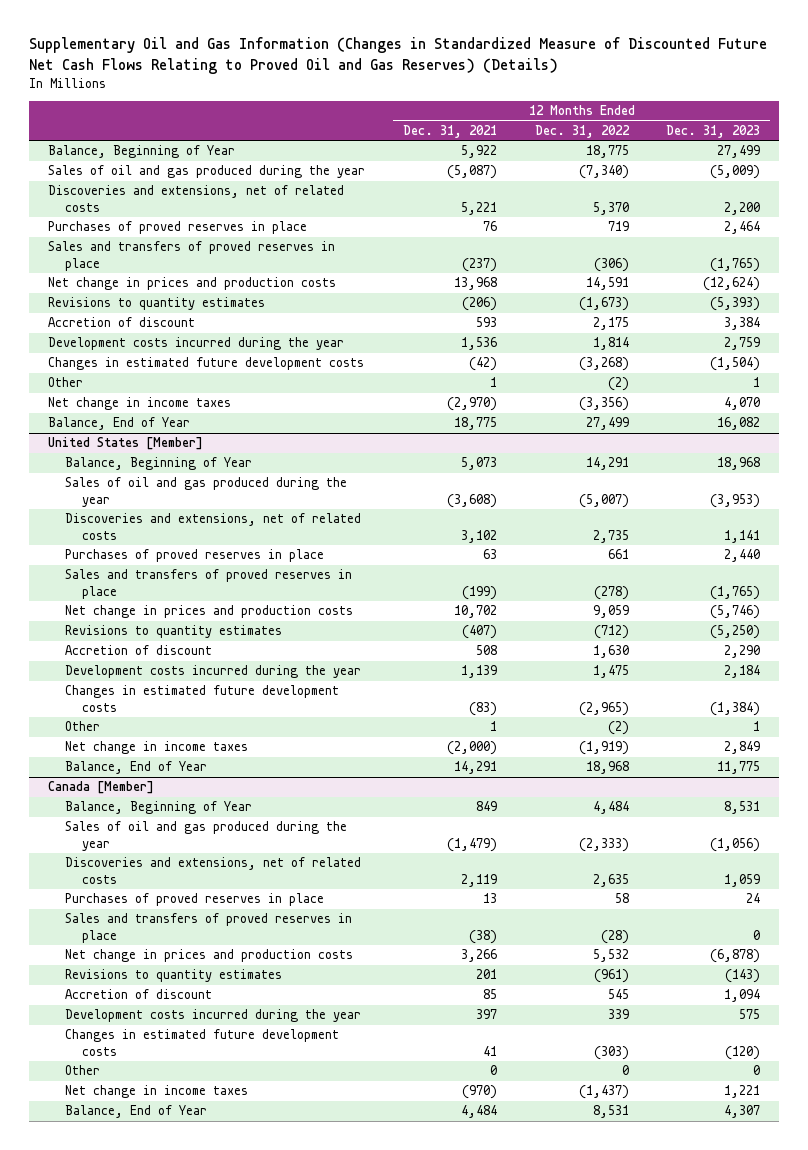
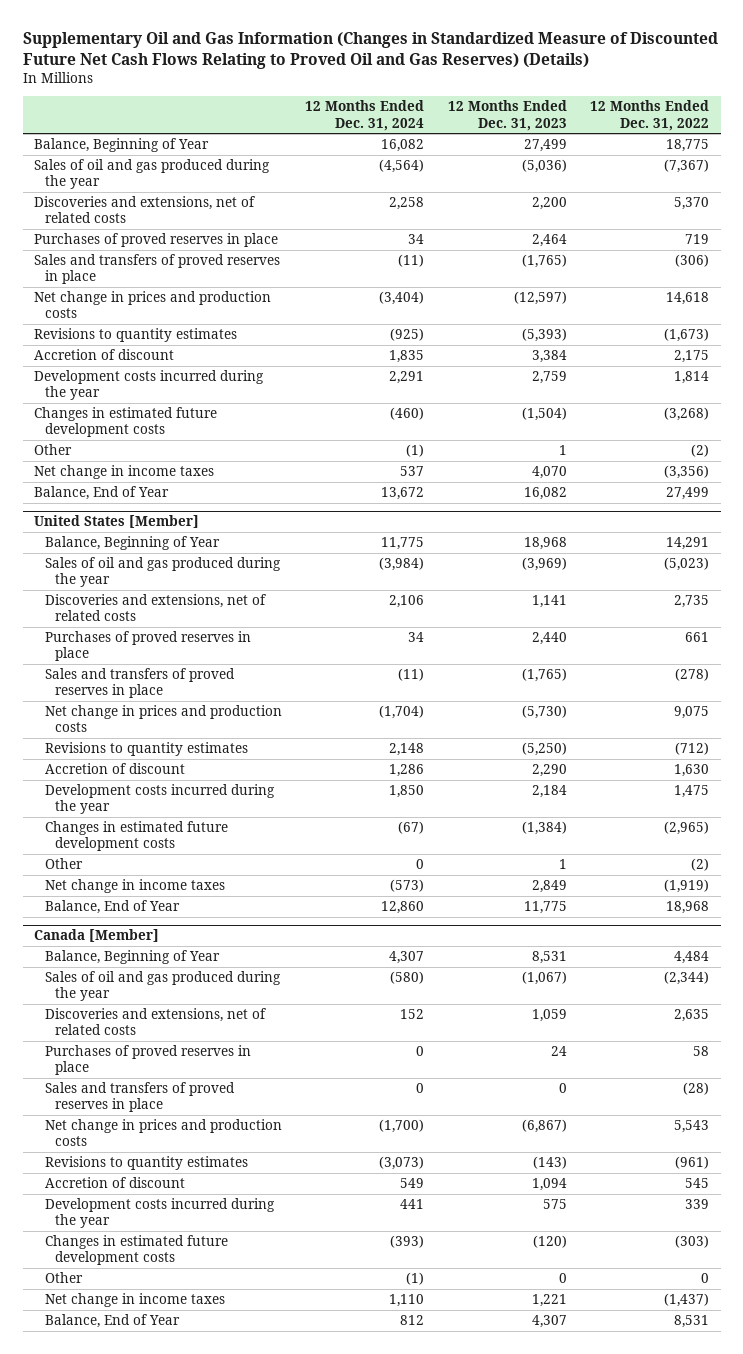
- | 12 Months Ended Dec. 31, 2021 | 12 Months Ended Dec. 31, 2022 | 12 Months Ended Dec. 31, 2023
+ | 12 Months Ended Dec. 31, 2024 | 12 Months Ended Dec. 31, 2023 | 12 Months Ended Dec. 31, 2022
- Sales of oil and gas produced during the year | (5,087) | (7,340) | (5,009)
+ Sales of oil and gas produced during the year | (4,564) | (5,036) | (7,367)
- Net change in prices and production costs | 13,968 | 14,591 | (12,624)
+ Net change in prices and production costs | (3,404) | (12,597) | 14,618
@ United States [Member]
- Sales of oil and gas produced during the year | (3,608) | (5,007) | (3,953)
+ Sales of oil and gas produced during the year | (3,984) | (3,969) | (5,023)
- Net change in prices and production costs | 10,702 | 9,059 | (5,746)
+ Net change in prices and production costs | (1,704) | (5,730) | 9,075
@ Canada [Member]
- Sales of oil and gas produced during the year | (1,479) | (2,333) | (1,056)
+ Sales of oil and gas produced during the year | (580) | (1,067) | (2,344)
- Net change in prices and production costs | 3,266 | 5,532 | (6,878)
+ Net change in prices and production costs | (1,700) | (6,867) | 5,543

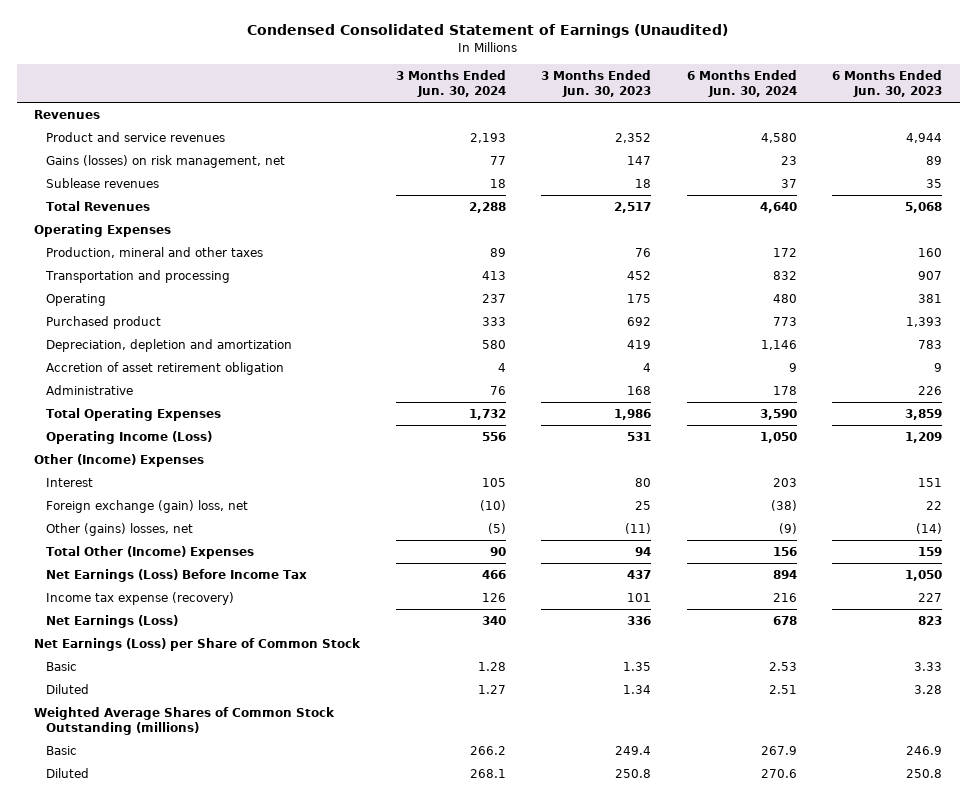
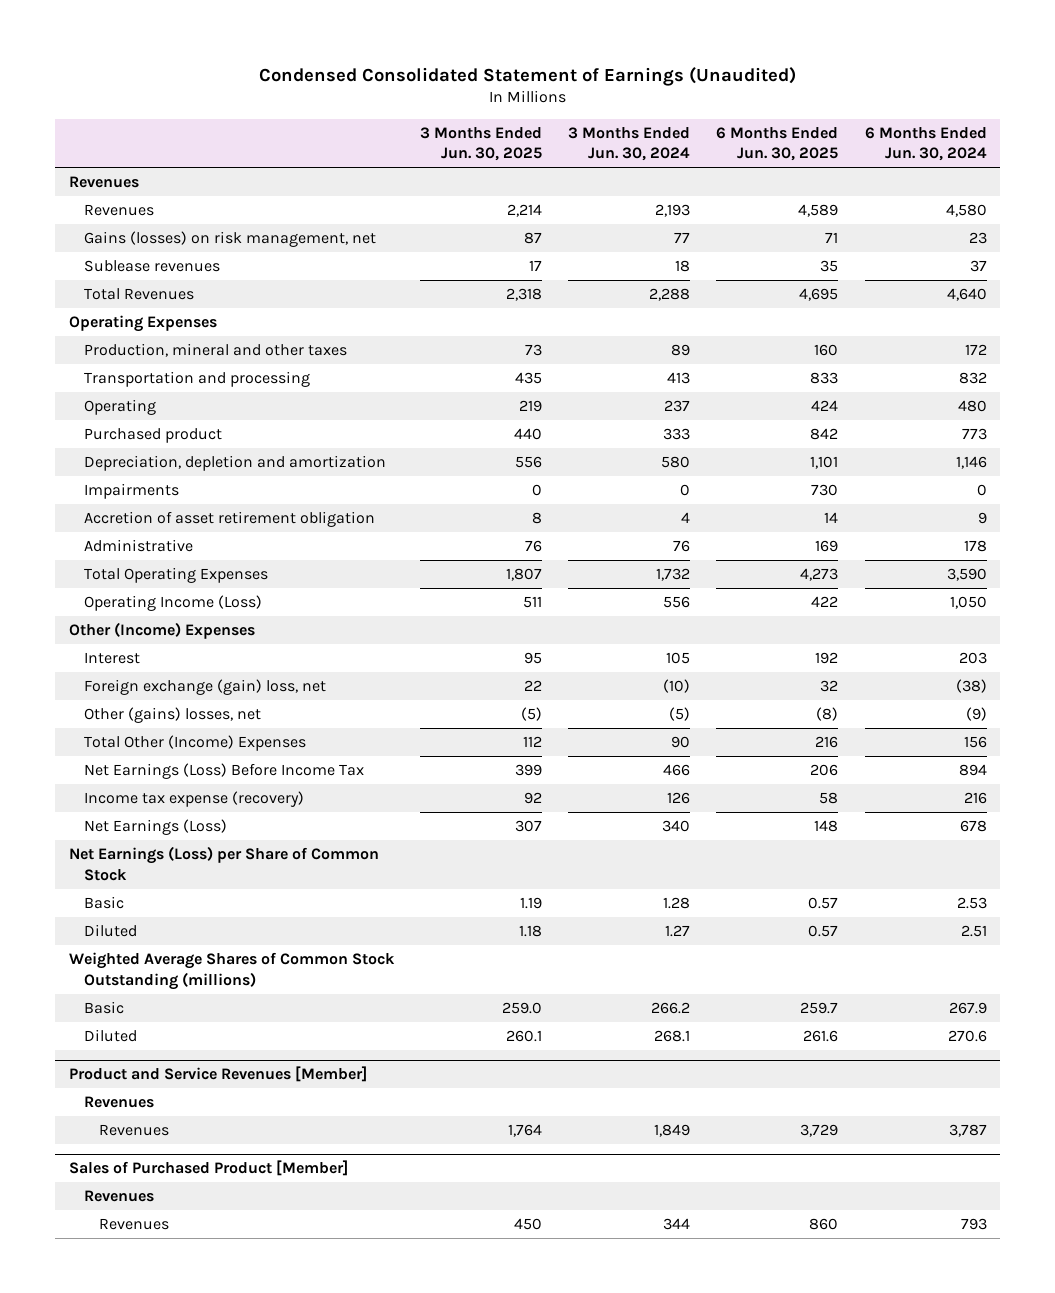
- | 3 Months Ended Jun. 30, 2024 | 3 Months Ended Jun. 30, 2023 | 6 Months Ended Jun. 30, 2024 | 6 Months Ended Jun. 30, 2023
+ | 3 Months Ended Jun. 30, 2025 | 3 Months Ended Jun. 30, 2024 | 6 Months Ended Jun. 30, 2025 | 6 Months Ended Jun. 30, 2024
- Product and service revenues | 2,193 | 2,352 | 4,580 | 4,944
+ Revenues | 2,214 | 2,193 | 4,589 | 4,580
+ Impairments | 0 | 0 | 730 | 0
+ Product and Service Revenues [Member]
+ Revenues
+ Revenues | 1,764 | 1,849 | 3,729 | 3,787
+ Sales of Purchased Product [Member]
+ Revenues
+ Revenues | 450 | 344 | 860 | 793

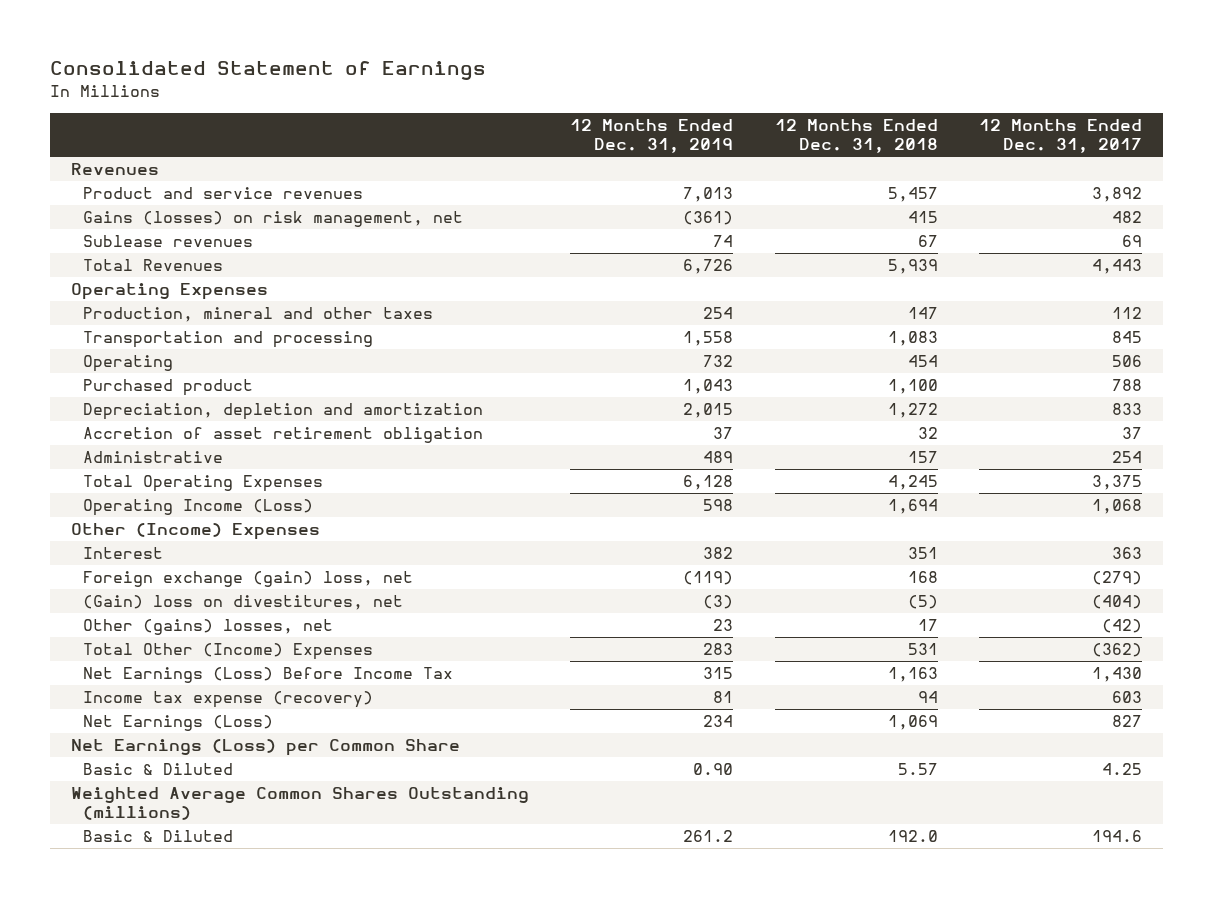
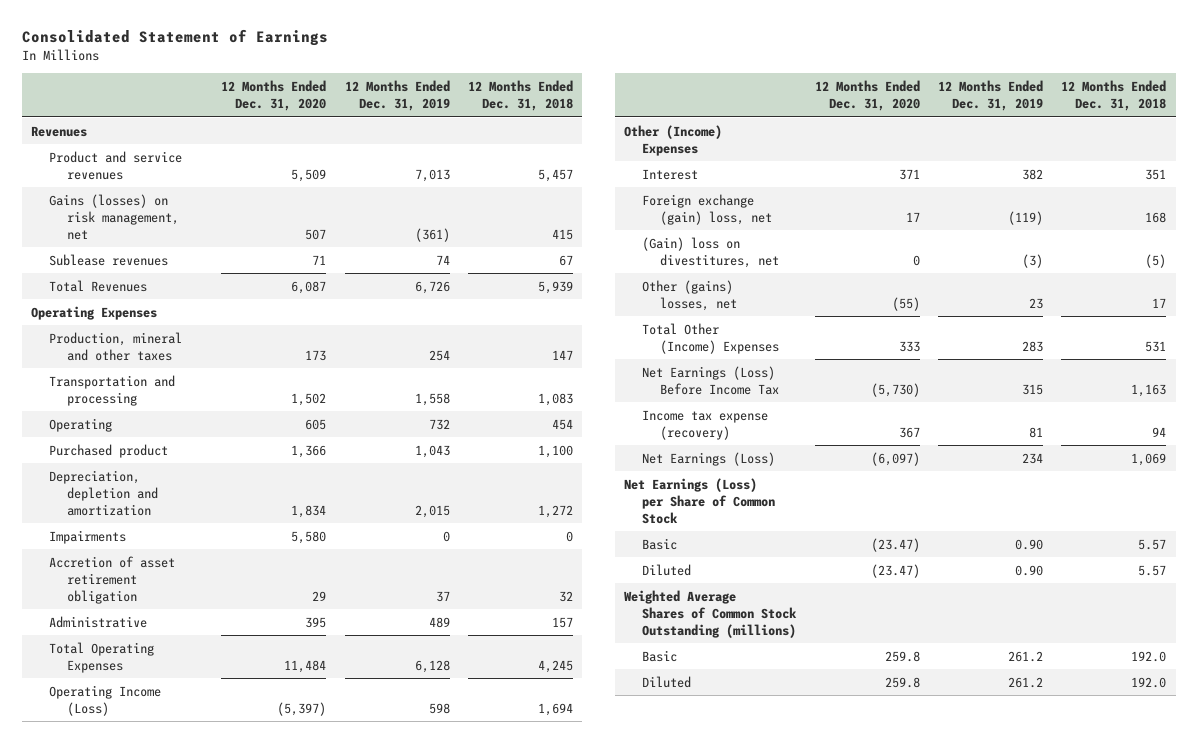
- | 12 Months Ended Dec. 31, 2019 | 12 Months Ended Dec. 31, 2018 | 12 Months Ended Dec. 31, 2017
+ | 12 Months Ended Dec. 31, 2020 | 12 Months Ended Dec. 31, 2019 | 12 Months Ended Dec. 31, 2018
+ Impairments | 5,580 | 0 | 0
- Net Earnings (Loss) per Common Share
- Basic & Diluted | 0.90 | 5.57 | 4.25
- Weighted Average Common Shares Outstanding (millions)
- Basic & Diluted | 261.2 | 192.0 | 194.6
+ Net Earnings (Loss) per Share of Common Stock
+ Basic | (23.47) | 0.90 | 5.57
+ Diluted | (23.47) | 0.90 | 5.57
+ Weighted Average Shares of Common Stock Outstanding (millions)
+ Basic | 259.8 | 261.2 | 192.0
+ Diluted | 259.8 | 261.2 | 192.0

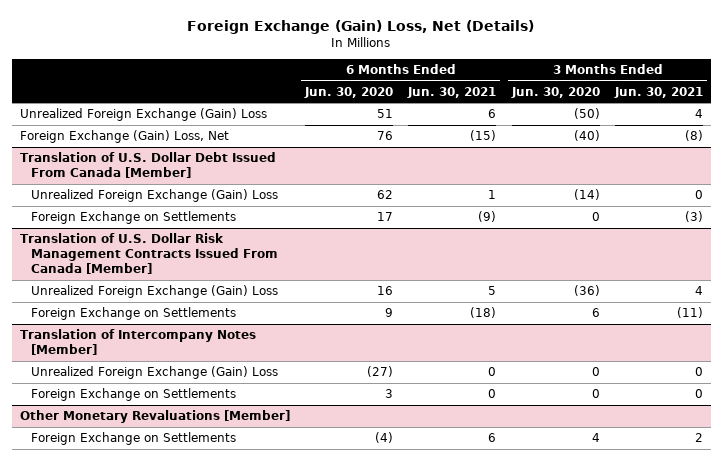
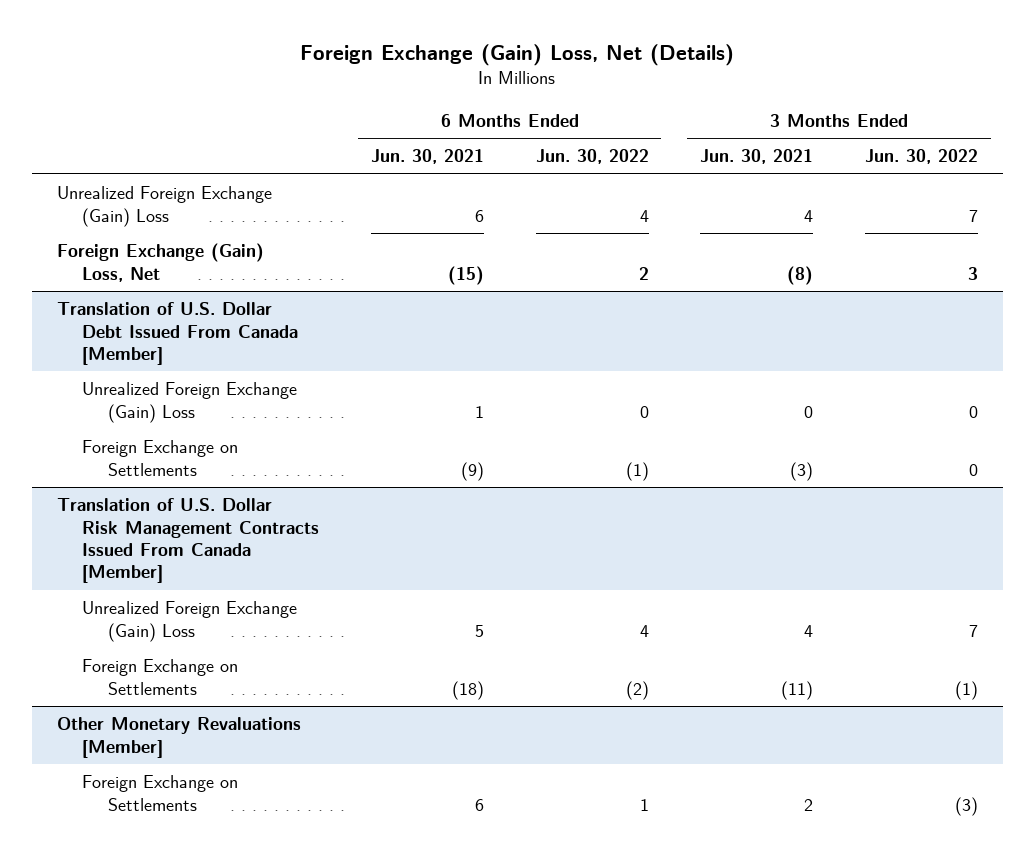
- | 6 Months Ended Jun. 30, 2020 | 6 Months Ended Jun. 30, 2021 | 3 Months Ended Jun. 30, 2020 | 3 Months Ended Jun. 30, 2021
+ | 6 Months Ended Jun. 30, 2021 | 6 Months Ended Jun. 30, 2022 | 3 Months Ended Jun. 30, 2021 | 3 Months Ended Jun. 30, 2022
- Translation of Intercompany Notes [Member]
- Unrealized Foreign Exchange (Gain) Loss | (27) | 0 | 0 | 0
- Foreign Exchange on Settlements | 3 | 0 | 0 | 0

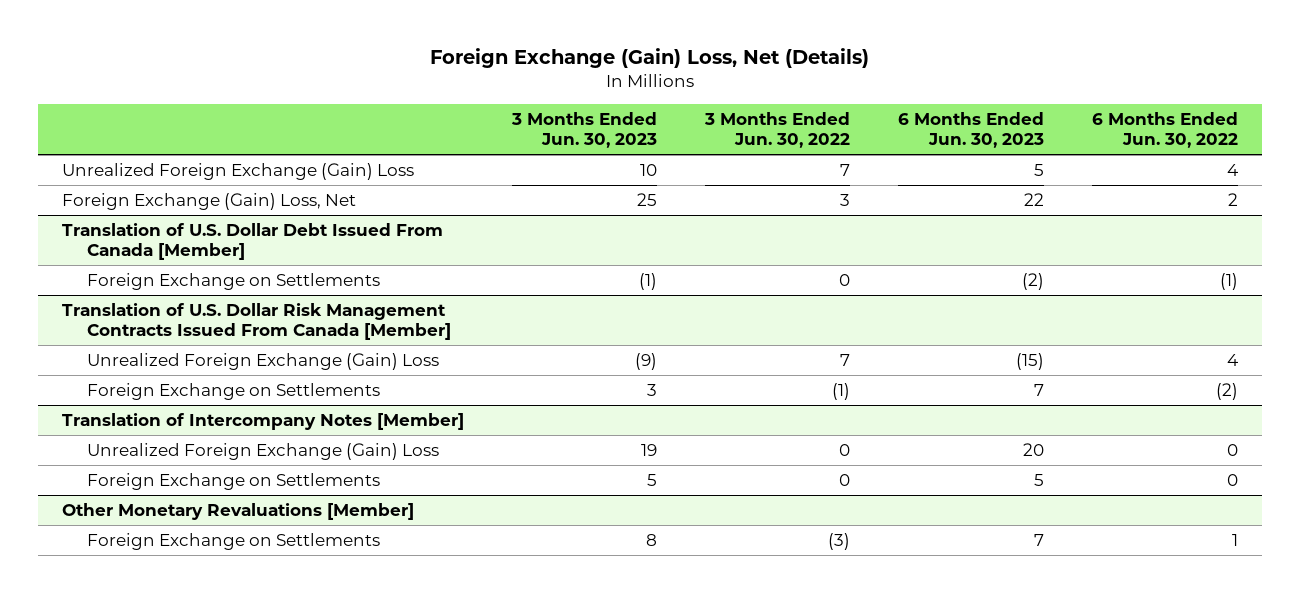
- | 6 Months Ended Jun. 30, 2021 | 6 Months Ended Jun. 30, 2022 | 3 Months Ended Jun. 30, 2021 | 3 Months Ended Jun. 30, 2022
+ | 3 Months Ended Jun. 30, 2023 | 3 Months Ended Jun. 30, 2022 | 6 Months Ended Jun. 30, 2023 | 6 Months Ended Jun. 30, 2022
@ Translation of U.S. Dollar Debt Issued From Canada [Member]
- Unrealized Foreign Exchange (Gain) Loss | 1 | 0 | 0 | 0
+ Translation of Intercompany Notes [Member]
+ Unrealized Foreign Exchange (Gain) Loss | 19 | 0 | 20 | 0
+ Foreign Exchange on Settlements | 5 | 0 | 5 | 0

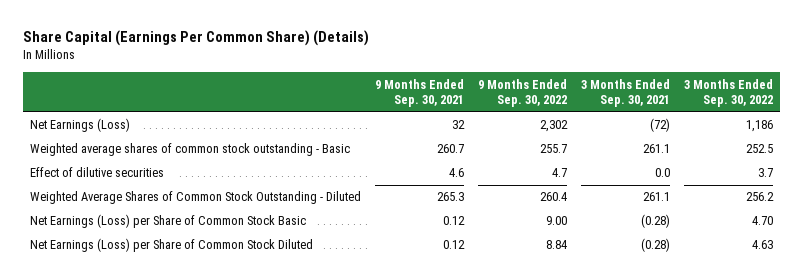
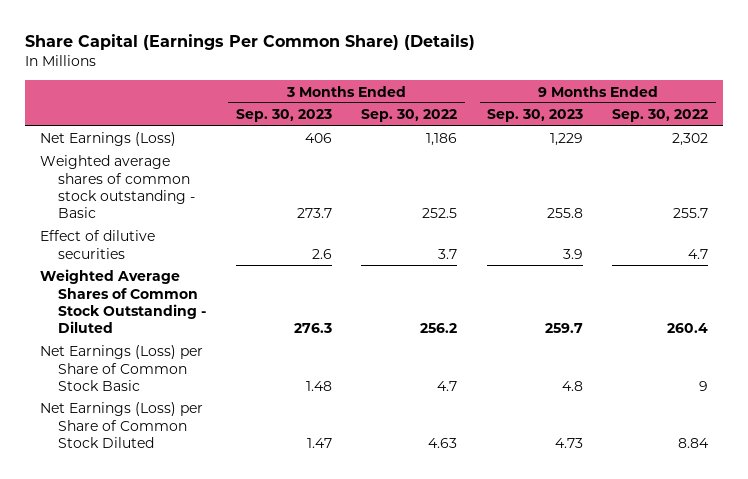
- | 9 Months Ended Sep. 30, 2021 | 9 Months Ended Sep. 30, 2022 | 3 Months Ended Sep. 30, 2021 | 3 Months Ended Sep. 30, 2022
+ | 3 Months Ended Sep. 30, 2023 | 3 Months Ended Sep. 30, 2022 | 9 Months Ended Sep. 30, 2023 | 9 Months Ended Sep. 30, 2022
- Net Earnings (Loss) per Share of Common Stock Basic | 0.12 | 9.00 | (0.28) | 4.70
+ Net Earnings (Loss) per Share of Common Stock Basic | 1.48 | 4.7 | 4.8 | 9

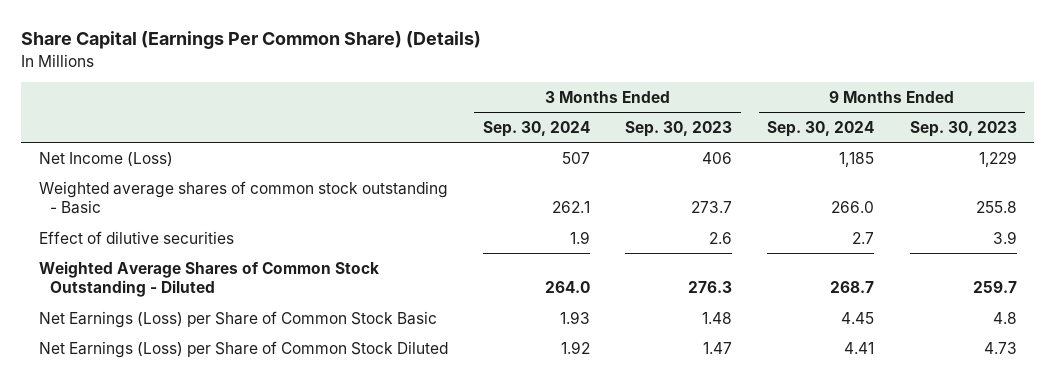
- | 3 Months Ended Sep. 30, 2023 | 3 Months Ended Sep. 30, 2022 | 9 Months Ended Sep. 30, 2023 | 9 Months Ended Sep. 30, 2022
+ | 3 Months Ended Sep. 30, 2024 | 3 Months Ended Sep. 30, 2023 | 9 Months Ended Sep. 30, 2024 | 9 Months Ended Sep. 30, 2023
- Net Earnings (Loss) | 406 | 1,186 | 1,229 | 2,302
+ Net Income (Loss) | 507 | 406 | 1,185 | 1,229

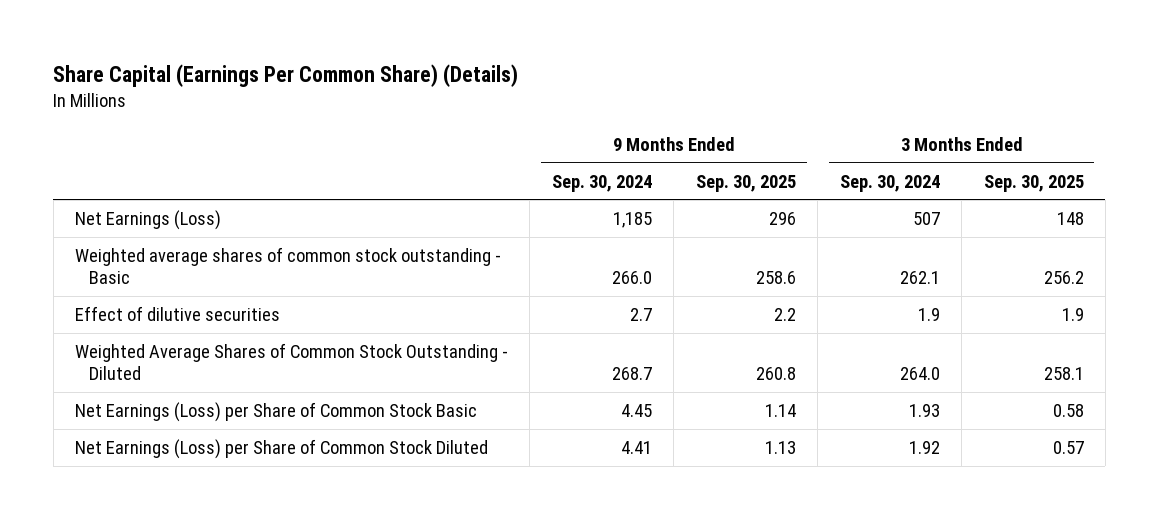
- | 3 Months Ended Sep. 30, 2024 | 3 Months Ended Sep. 30, 2023 | 9 Months Ended Sep. 30, 2024 | 9 Months Ended Sep. 30, 2023
+ | 9 Months Ended Sep. 30, 2024 | 9 Months Ended Sep. 30, 2025 | 3 Months Ended Sep. 30, 2024 | 3 Months Ended Sep. 30, 2025
- Net Income (Loss) | 507 | 406 | 1,185 | 1,229
+ Net Earnings (Loss) | 1,185 | 296 | 507 | 148

